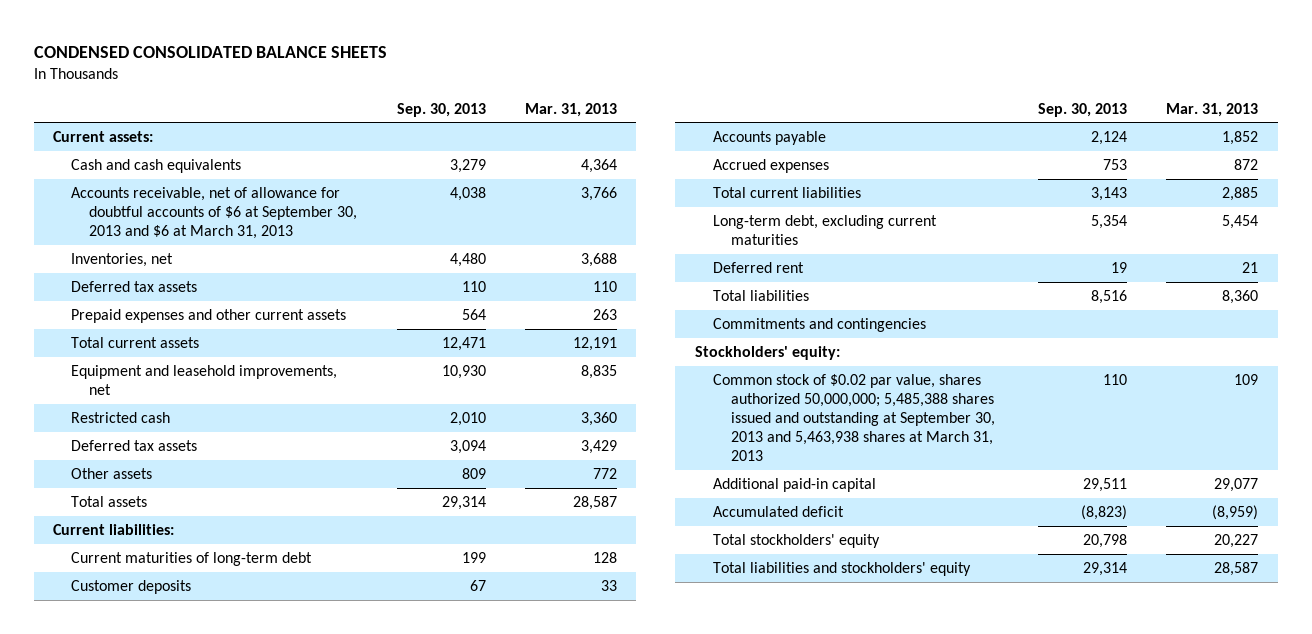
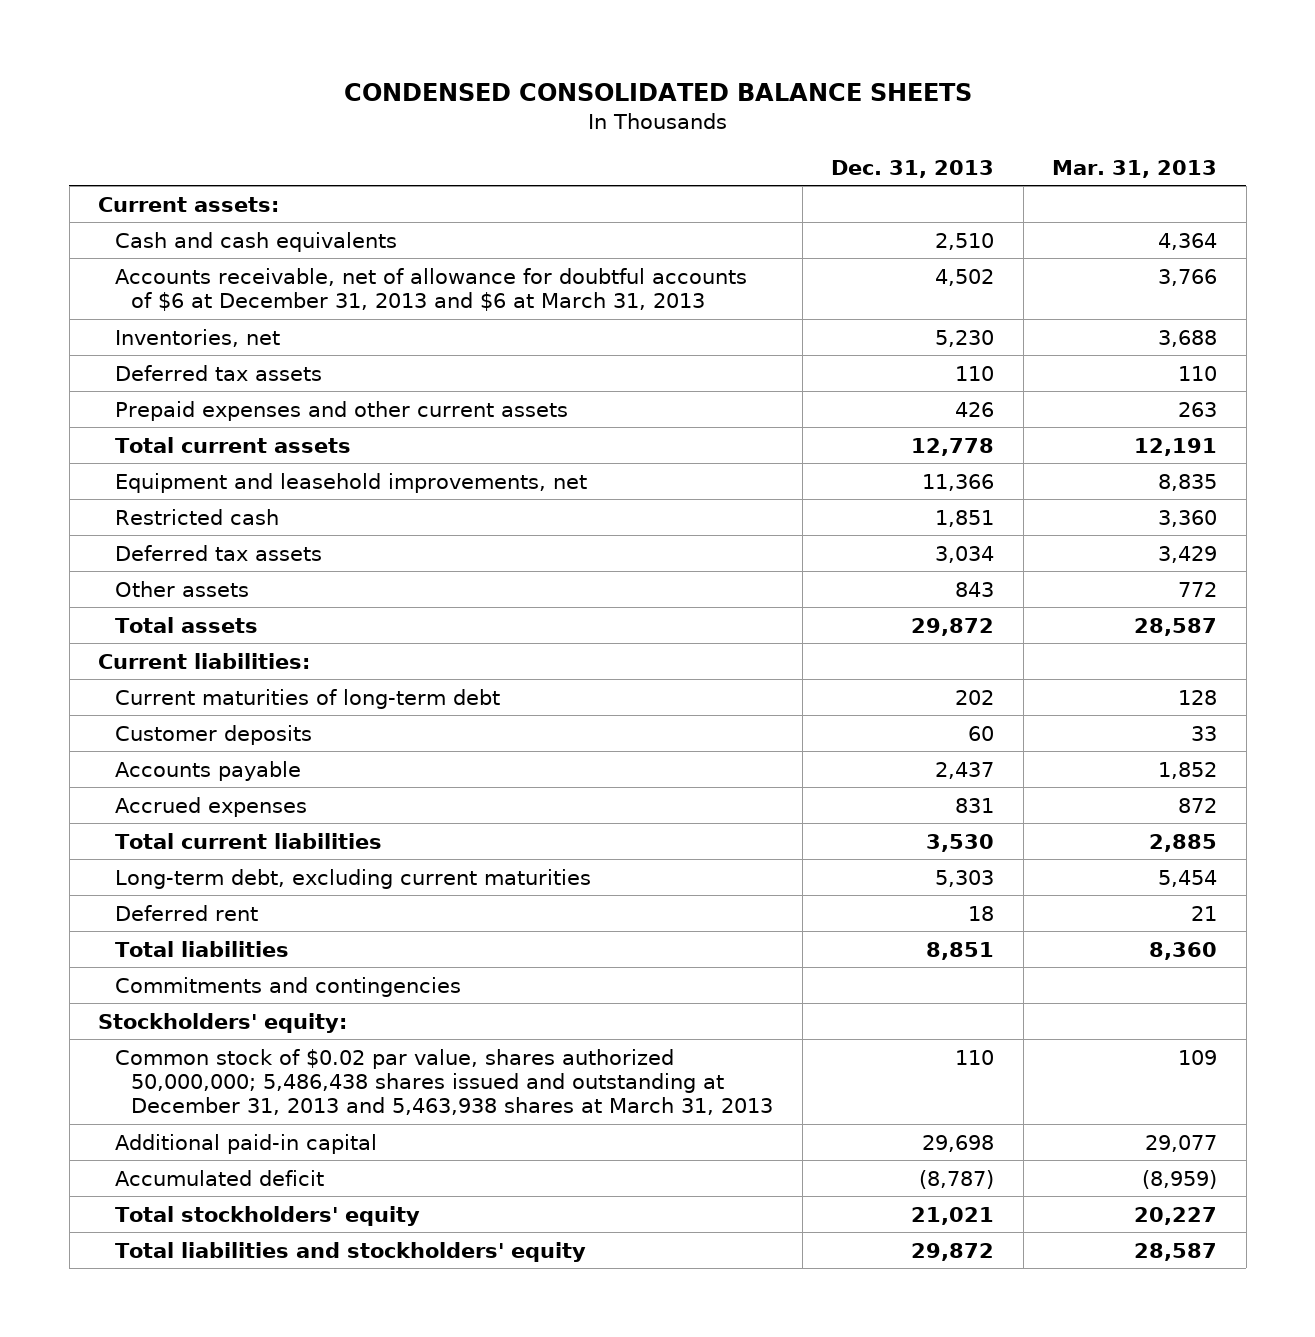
- | Sep. 30, 2013 | Mar. 31, 2013
+ | Dec. 31, 2013 | Mar. 31, 2013
- Accounts receivable, net of allowance for doubtful accounts of $6 at September 30, 2013 and $6 at March 31, 2013 | 4,038 | 3,766
+ Accounts receivable, net of allowance for doubtful accounts of $6 at December 31, 2013 and $6 at March 31, 2013 | 4,502 | 3,766
- Common stock of $0.02 par value, shares authorized 50,000,000; 5,485,388 shares issued and outstanding at September 30, 2013 and 5,463,938 shares at March 31, 2013 | 110 | 109
+ Common stock of $0.02 par value, shares authorized 50,000,000; 5,486,438 shares issued and outstanding at December 31, 2013 and 5,463,938 shares at March 31, 2013 | 110 | 109

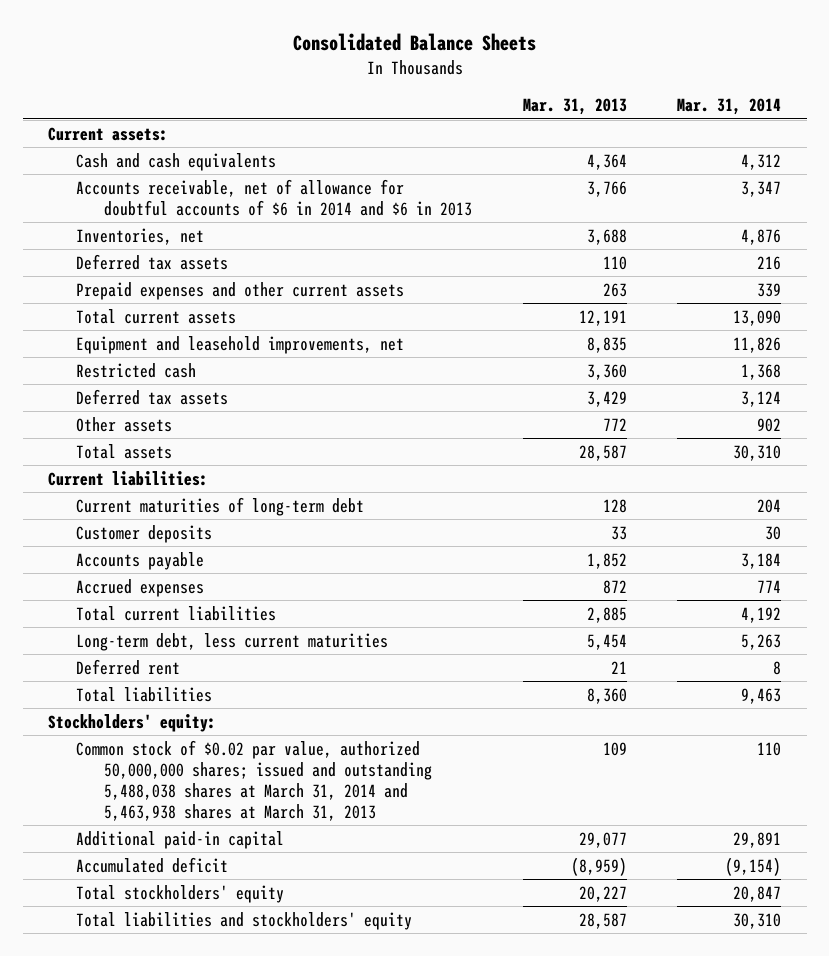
- CONDENSED CONSOLIDATED BALANCE SHEETS
+ Consolidated Balance Sheets
- | Dec. 31, 2013 | Mar. 31, 2013
+ | Mar. 31, 2013 | Mar. 31, 2014
- Accounts receivable, net of allowance for doubtful accounts of $6 at December 31, 2013 and $6 at March 31, 2013 | 4,502 | 3,766
+ Accounts receivable, net of allowance for doubtful accounts of $6 in 2014 and $6 in 2013 | 3,766 | 3,347
- Long-term debt, excluding current maturities | 5,303 | 5,454
+ Long-term debt, less current maturities | 5,454 | 5,263
- Commitments and contingencies
- Common stock of $0.02 par value, shares authorized 50,000,000; 5,486,438 shares issued and outstanding at December 31, 2013 and 5,463,938 shares at March 31, 2013 | 110 | 109
+ Common stock of $0.02 par value, authorized 50,000,000 shares; issued and outstanding 5,488,038 shares at March 31, 2014 and 5,463,938 shares at March 31, 2013 | 109 | 110

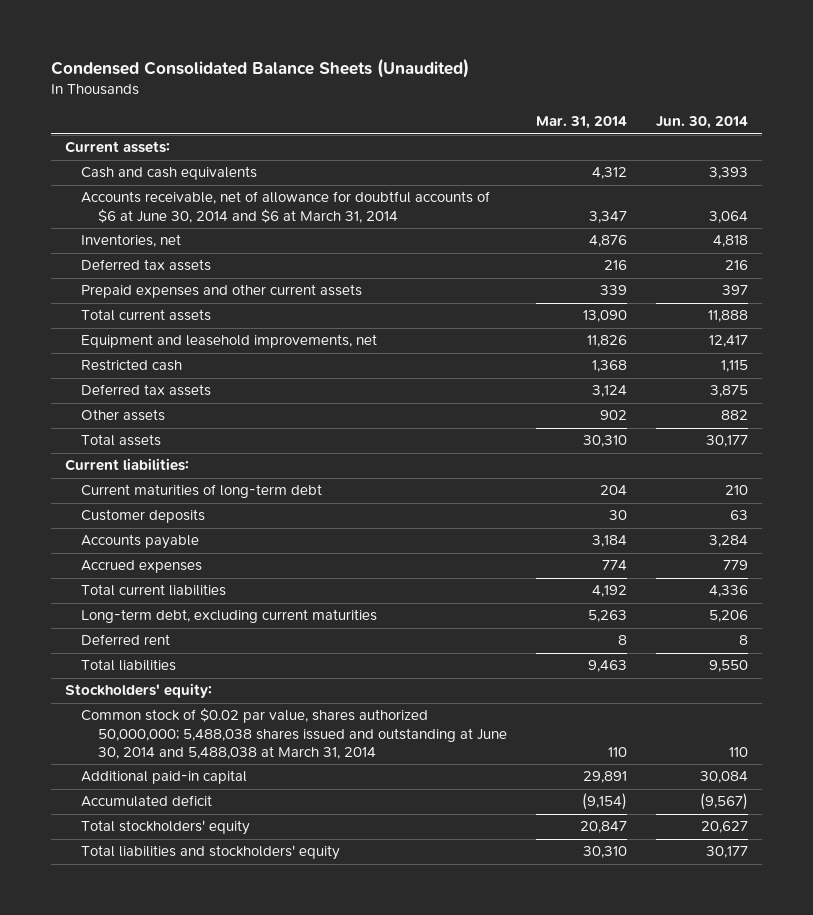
- Consolidated Balance Sheets
+ Condensed Consolidated Balance Sheets (Unaudited)
- | Mar. 31, 2013 | Mar. 31, 2014
+ | Mar. 31, 2014 | Jun. 30, 2014
- Accounts receivable, net of allowance for doubtful accounts of $6 in 2014 and $6 in 2013 | 3,766 | 3,347
+ Accounts receivable, net of allowance for doubtful accounts of $6 at June 30, 2014 and $6 at March 31, 2014 | 3,347 | 3,064
- Long-term debt, less current maturities | 5,454 | 5,263
+ Long-term debt, excluding current maturities | 5,263 | 5,206
- Common stock of $0.02 par value, authorized 50,000,000 shares; issued and outstanding 5,488,038 shares at March 31, 2014 and 5,463,938 shares at March 31, 2013 | 109 | 110
+ Common stock of $0.02 par value, shares authorized 50,000,000; 5,488,038 shares issued and outstanding at June 30, 2014 and 5,488,038 at March 31, 2014 | 110 | 110

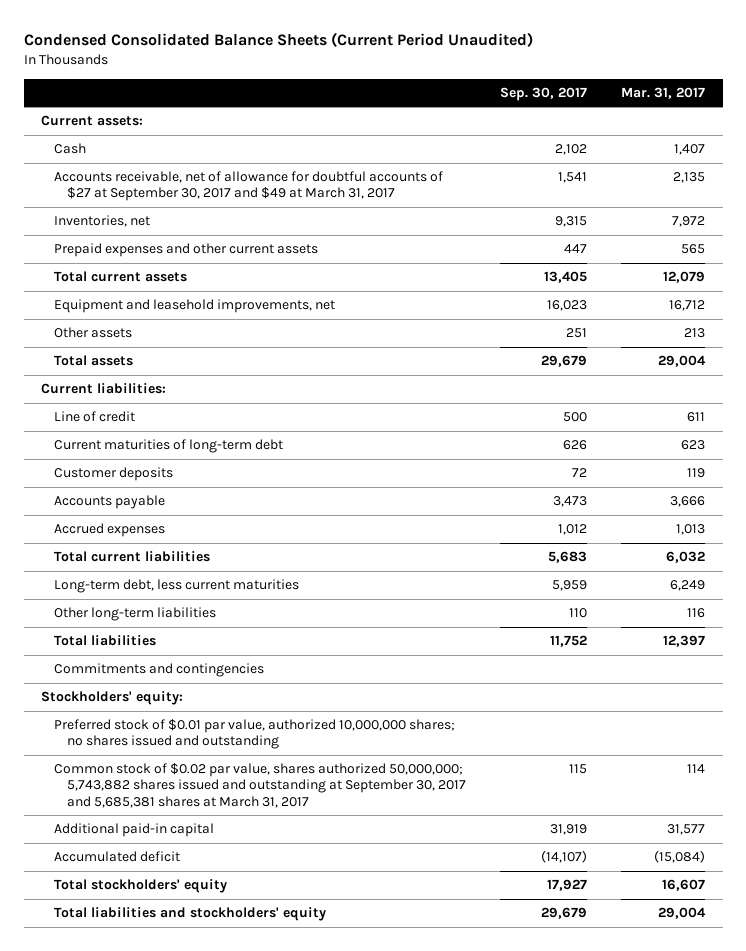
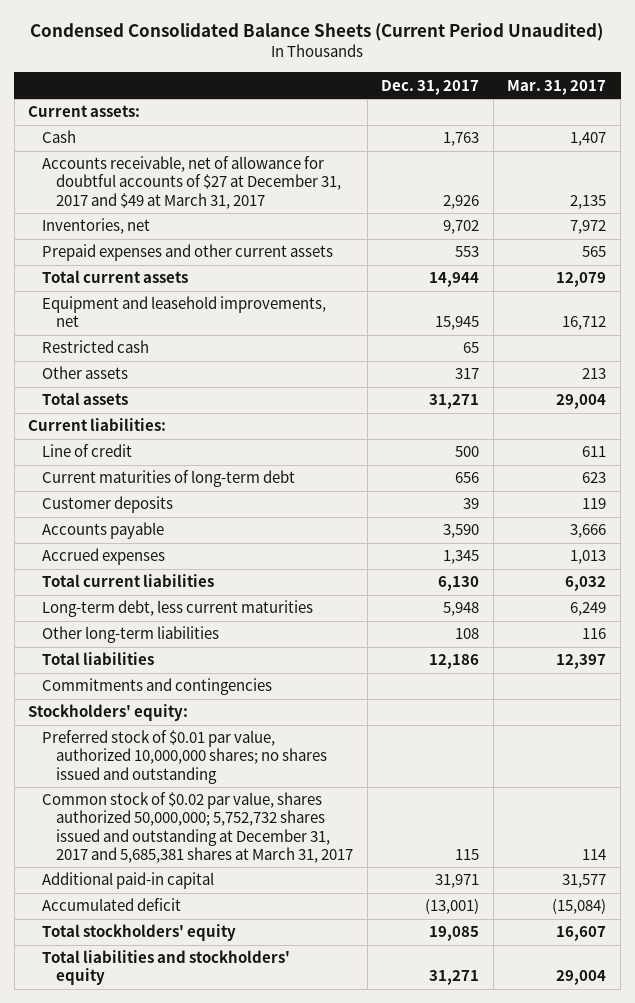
- | Sep. 30, 2017 | Mar. 31, 2017
+ | Dec. 31, 2017 | Mar. 31, 2017
- Accounts receivable, net of allowance for doubtful accounts of $27 at September 30, 2017 and $49 at March 31, 2017 | 1,541 | 2,135
+ Accounts receivable, net of allowance for doubtful accounts of $27 at December 31, 2017 and $49 at March 31, 2017 | 2,926 | 2,135
+ Restricted cash | 65 |
- Common stock of $0.02 par value, shares authorized 50,000,000; 5,743,882 shares issued and outstanding at September 30, 2017 and 5,685,381 shares at March 31, 2017 | 115 | 114
+ Common stock of $0.02 par value, shares authorized 50,000,000; 5,752,732 shares issued and outstanding at December 31, 2017 and 5,685,381 shares at March 31, 2017 | 115 | 114

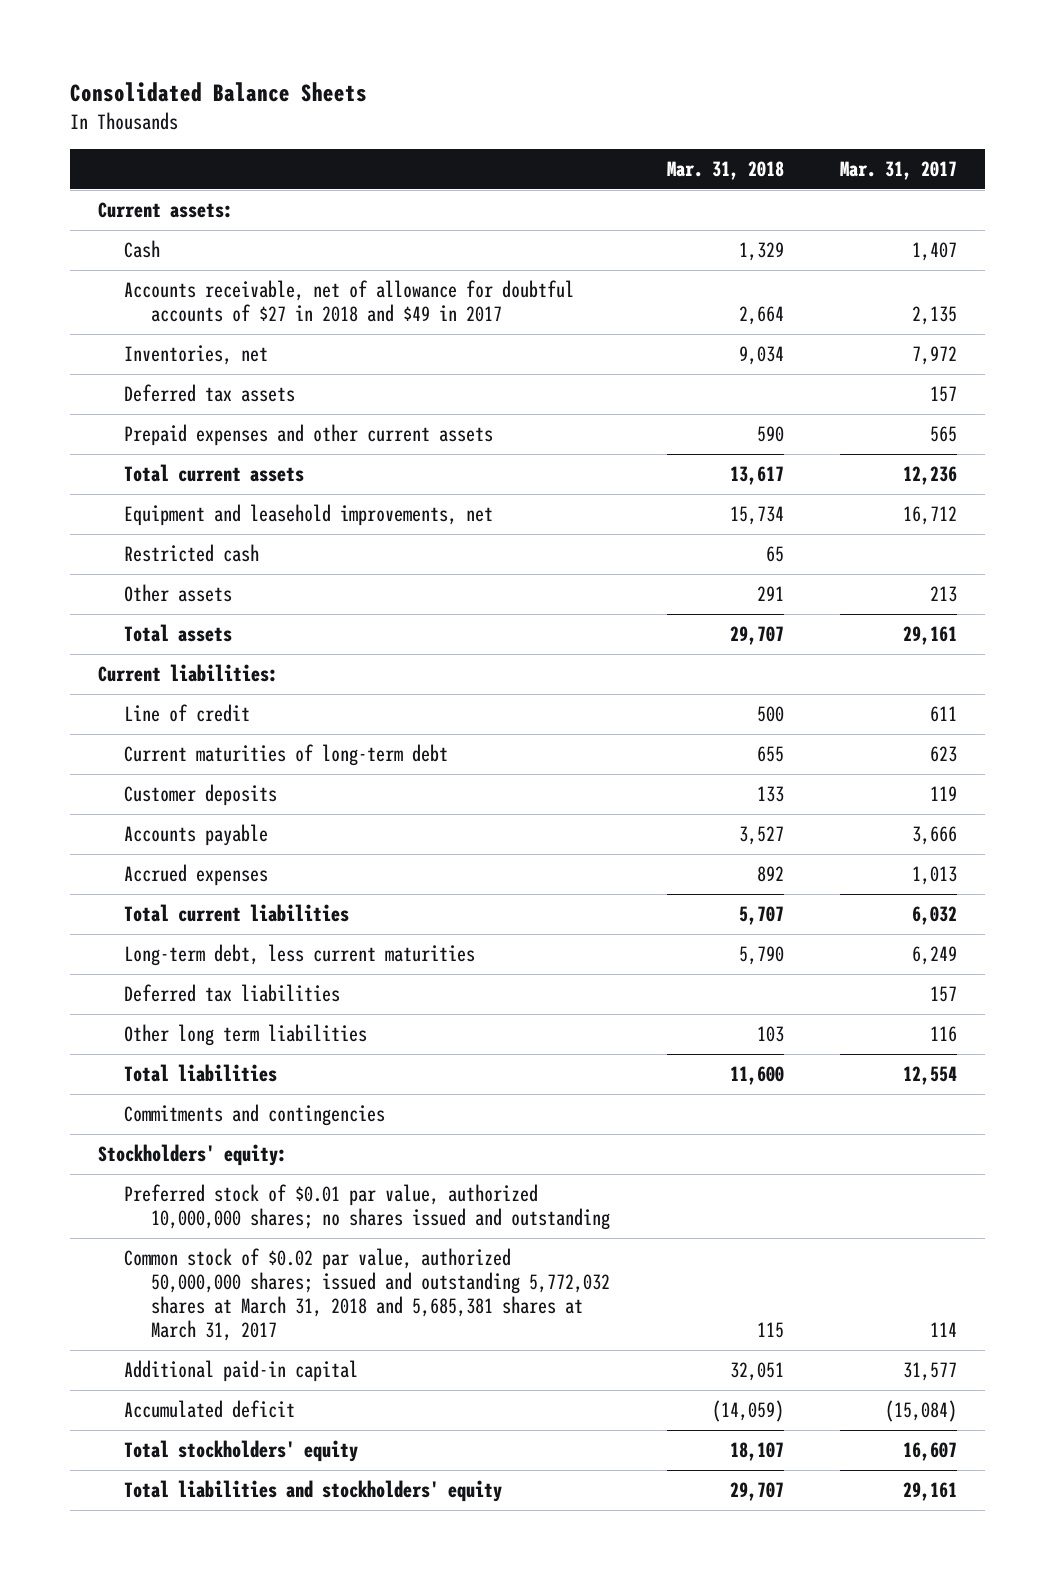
- Condensed Consolidated Balance Sheets (Current Period Unaudited)
+ Consolidated Balance Sheets
- | Dec. 31, 2017 | Mar. 31, 2017
+ | Mar. 31, 2018 | Mar. 31, 2017
- Accounts receivable, net of allowance for doubtful accounts of $27 at December 31, 2017 and $49 at March 31, 2017 | 2,926 | 2,135
+ Accounts receivable, net of allowance for doubtful accounts of $27 in 2018 and $49 in 2017 | 2,664 | 2,135
+ Deferred tax assets | | 157
- Total current assets | 14,944 | 12,079
+ Total current assets | 13,617 | 12,236
- Total assets | 31,271 | 29,004
+ Total assets | 29,707 | 29,161
- Other long-term liabilities | 108 | 116
- Total liabilities | 12,186 | 12,397
+ Deferred tax liabilities | | 157
+ Other long term liabilities | 103 | 116
+ Total liabilities | 11,600 | 12,554
- Common stock of $0.02 par value, shares authorized 50,000,000; 5,752,732 shares issued and outstanding at December 31, 2017 and 5,685,381 shares at March 31, 2017 | 115 | 114
+ Common stock of $0.02 par value, authorized 50,000,000 shares; issued and outstanding 5,772,032 shares at March 31, 2018 and 5,685,381 shares at March 31, 2017 | 115 | 114
- Total liabilities and stockholders' equity | 31,271 | 29,004
+ Total liabilities and stockholders' equity | 29,707 | 29,161

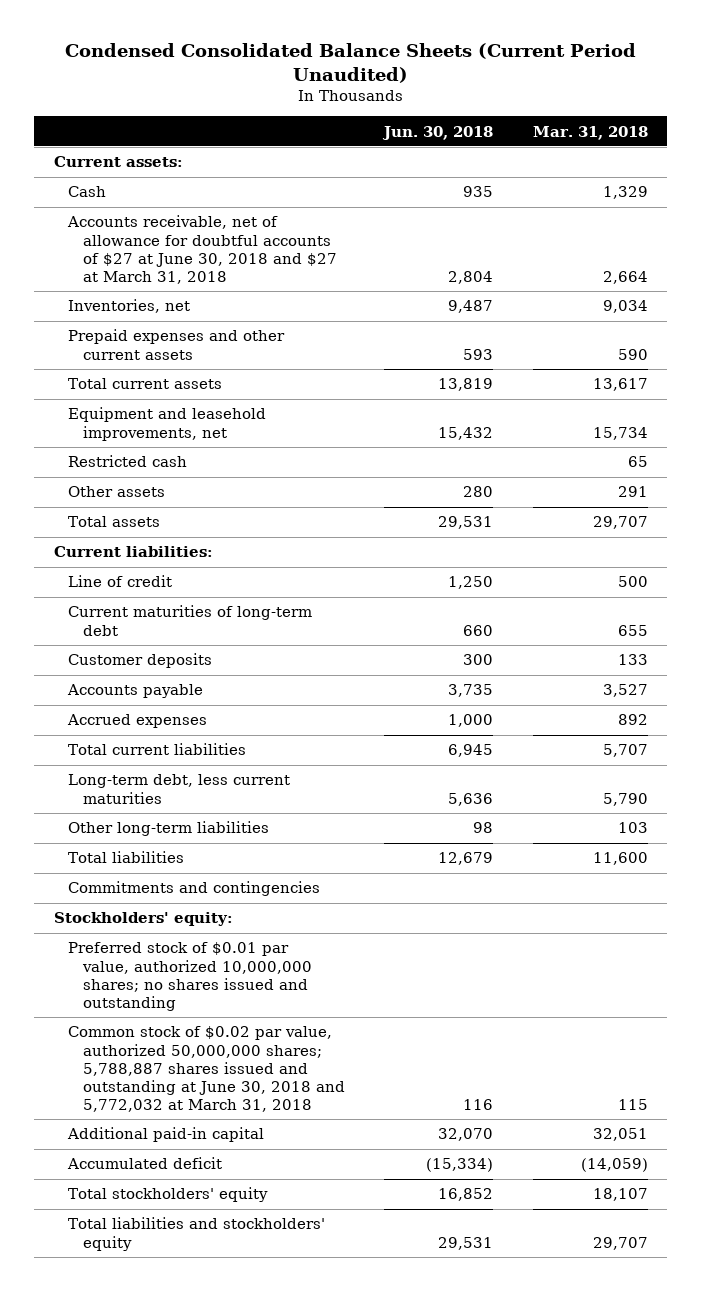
- Consolidated Balance Sheets
+ Condensed Consolidated Balance Sheets (Current Period Unaudited)
- | Mar. 31, 2018 | Mar. 31, 2017
+ | Jun. 30, 2018 | Mar. 31, 2018
- Accounts receivable, net of allowance for doubtful accounts of $27 in 2018 and $49 in 2017 | 2,664 | 2,135
+ Accounts receivable, net of allowance for doubtful accounts of $27 at June 30, 2018 and $27 at March 31, 2018 | 2,804 | 2,664
- Deferred tax assets | | 157
- Deferred tax liabilities | | 157
- Other long term liabilities | 103 | 116
+ Other long-term liabilities | 98 | 103
- Common stock of $0.02 par value, authorized 50,000,000 shares; issued and outstanding 5,772,032 shares at March 31, 2018 and 5,685,381 shares at March 31, 2017 | 115 | 114
+ Common stock of $0.02 par value, authorized 50,000,000 shares; 5,788,887 shares issued and outstanding at June 30, 2018 and 5,772,032 at March 31, 2018 | 116 | 115

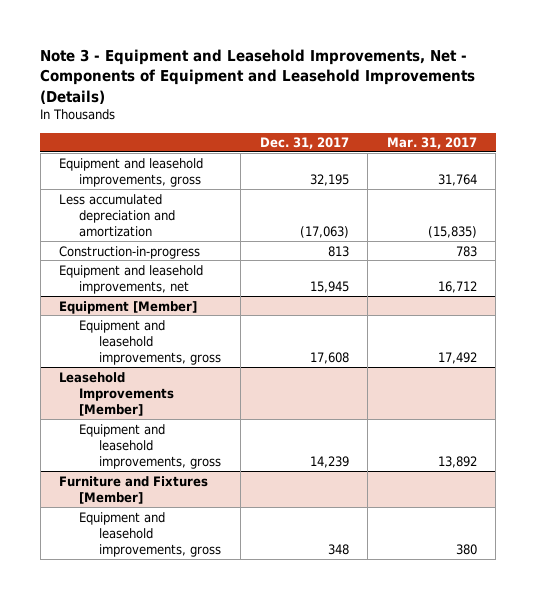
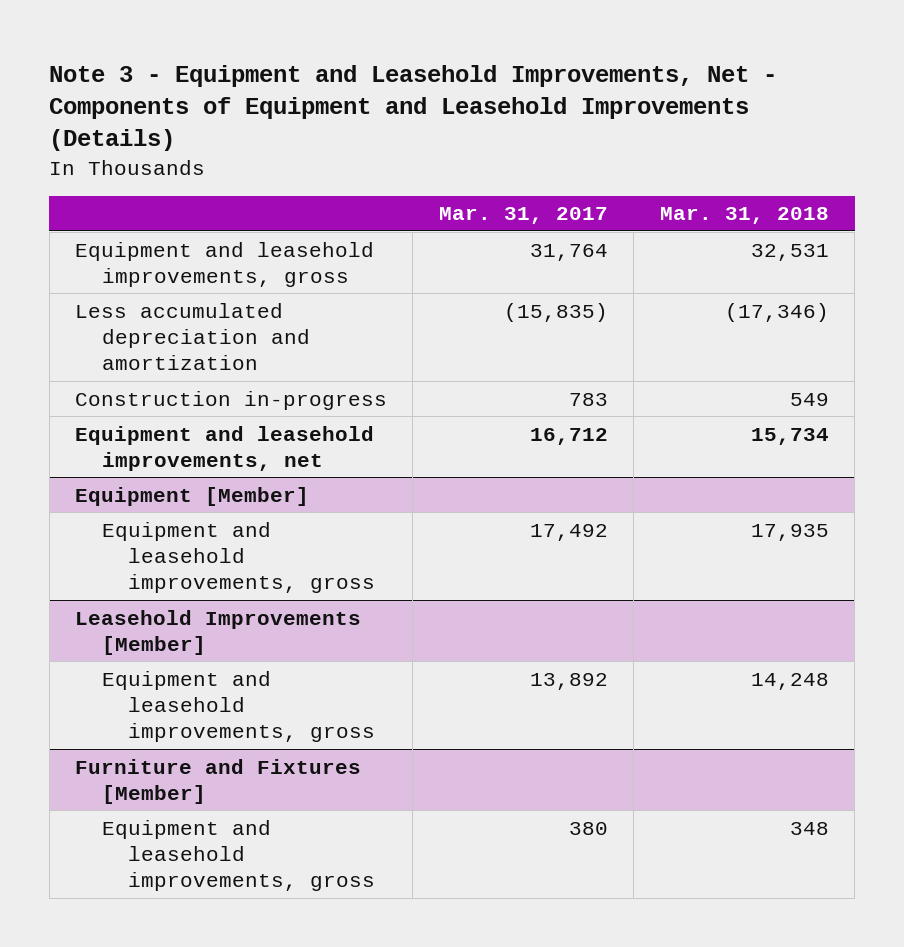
- | Dec. 31, 2017 | Mar. 31, 2017
+ | Mar. 31, 2017 | Mar. 31, 2018
- Construction-in-progress | 813 | 783
+ Construction in-progress | 783 | 549

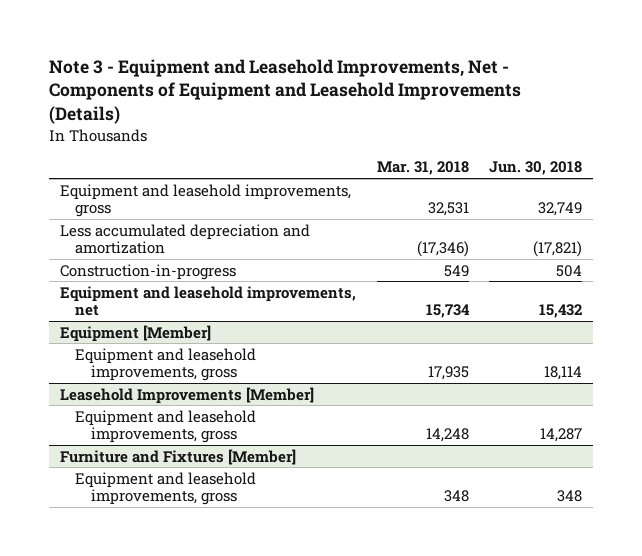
- | Mar. 31, 2017 | Mar. 31, 2018
+ | Mar. 31, 2018 | Jun. 30, 2018
- Construction in-progress | 783 | 549
+ Construction-in-progress | 549 | 504

